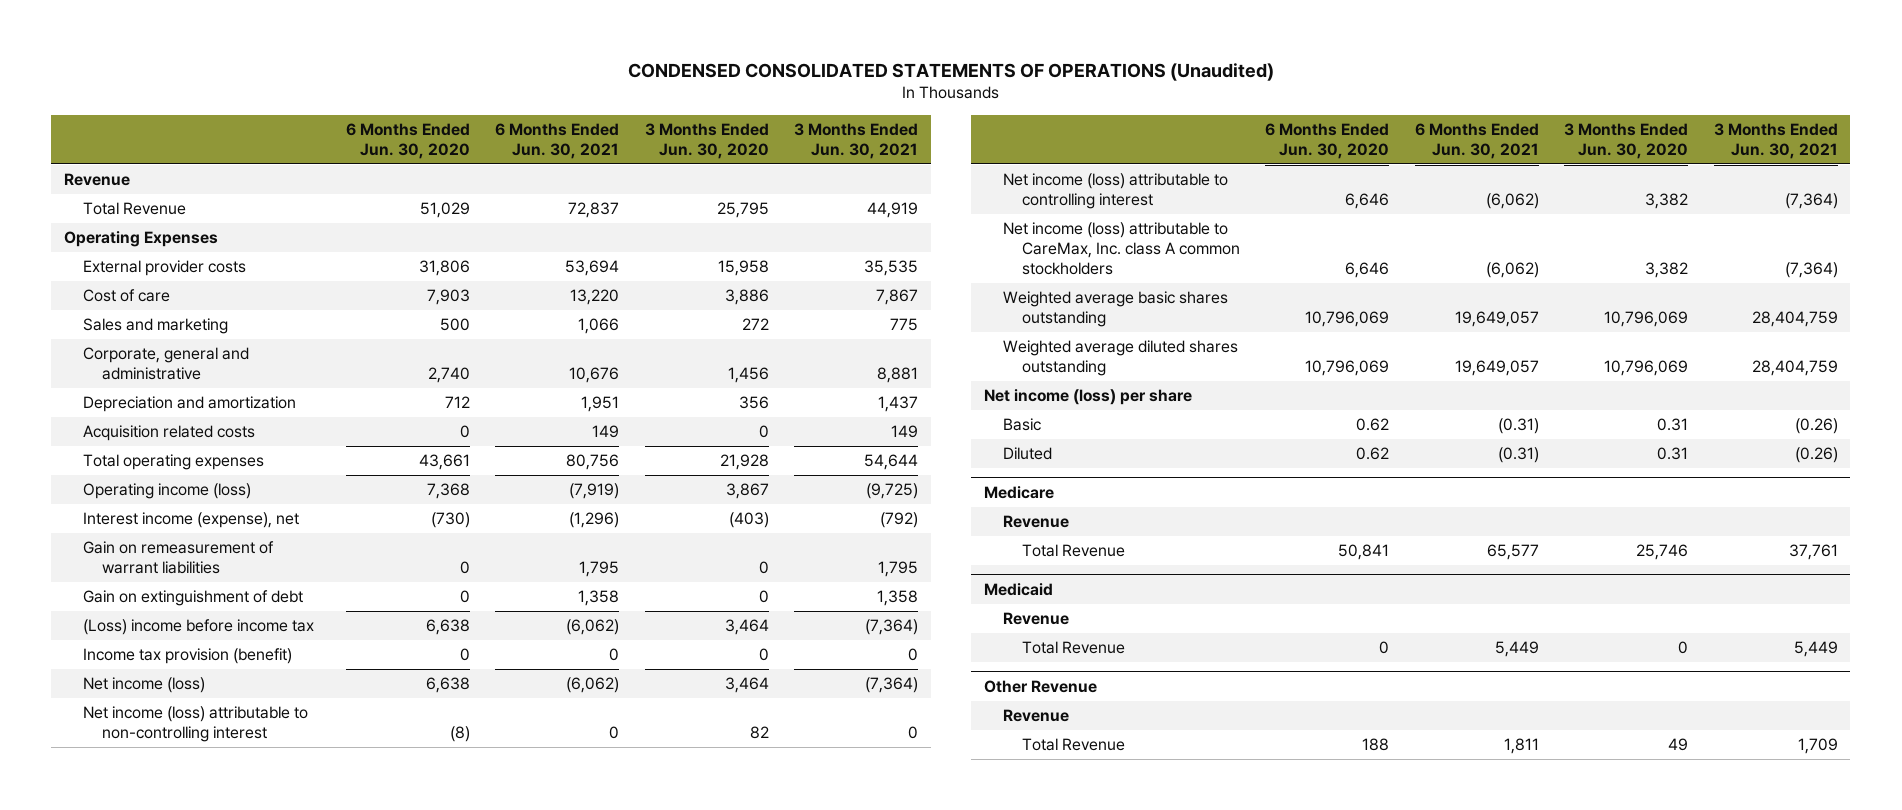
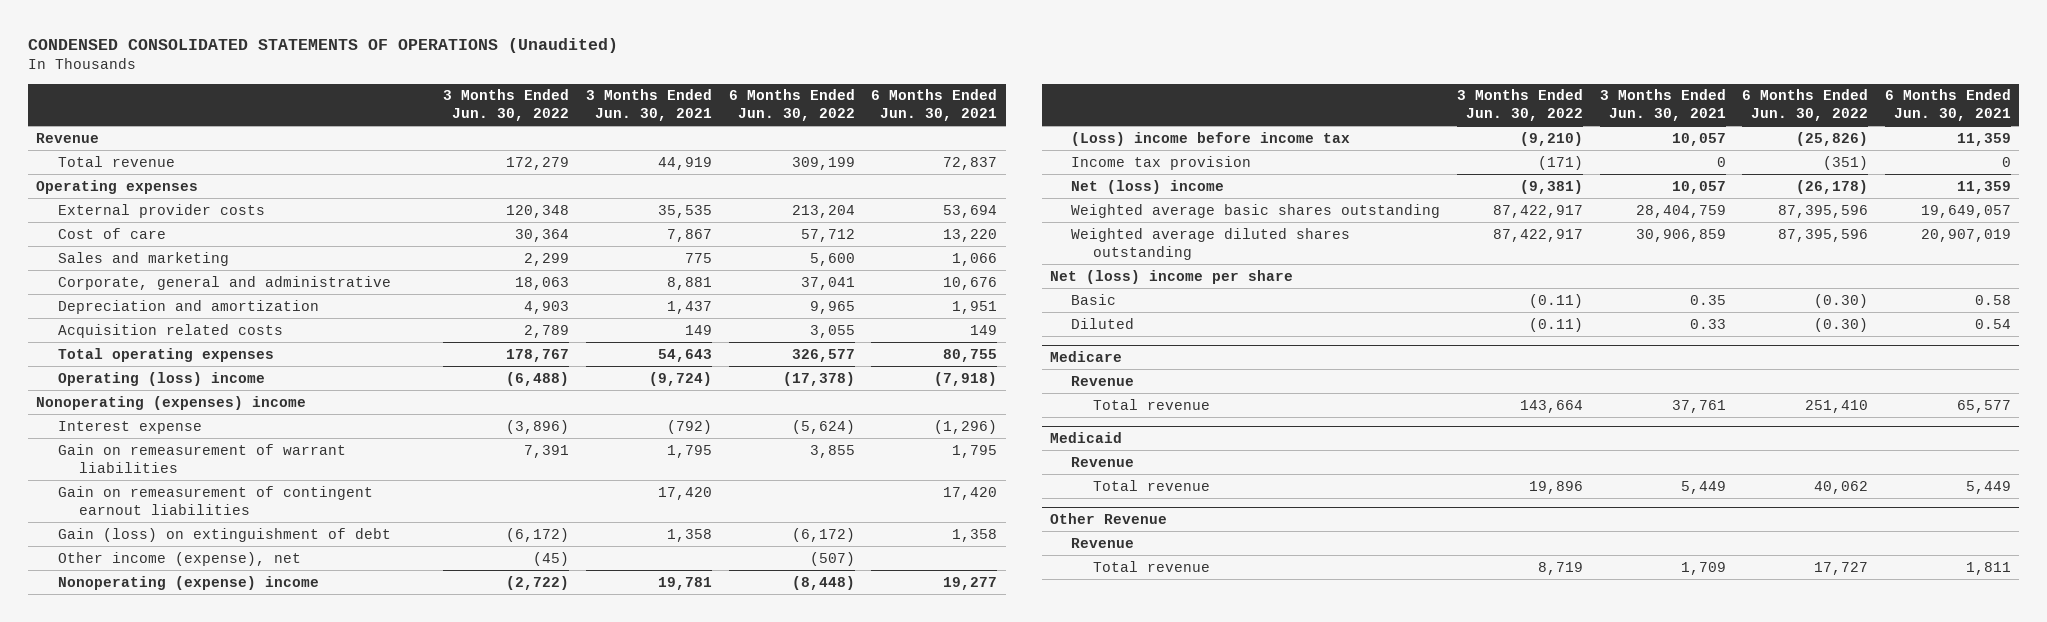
- | 6 Months Ended Jun. 30, 2020 | 6 Months Ended Jun. 30, 2021 | 3 Months Ended Jun. 30, 2020 | 3 Months Ended Jun. 30, 2021
+ | 3 Months Ended Jun. 30, 2022 | 3 Months Ended Jun. 30, 2021 | 6 Months Ended Jun. 30, 2022 | 6 Months Ended Jun. 30, 2021
- Total Revenue | 51,029 | 72,837 | 25,795 | 44,919
- Operating Expenses
+ Total revenue | 172,279 | 44,919 | 309,199 | 72,837
+ Operating expenses
- Total operating expenses | 43,661 | 80,756 | 21,928 | 54,644
- Operating income (loss) | 7,368 | (7,919) | 3,867 | (9,725)
- Interest income (expense), net | (730) | (1,296) | (403) | (792)
+ Total operating expenses | 178,767 | 54,643 | 326,577 | 80,755
+ Operating (loss) income | (6,488) | (9,724) | (17,378) | (7,918)
+ Nonoperating (expenses) income
+ Interest expense | (3,896) | (792) | (5,624) | (1,296)
- Gain on extinguishment of debt | 0 | 1,358 | 0 | 1,358
- (Loss) income before income tax | 6,638 | (6,062) | 3,464 | (7,364)
- Income tax provision (benefit) | 0 | 0 | 0 | 0
- Net income (loss) | 6,638 | (6,062) | 3,464 | (7,364)
- Net income (loss) attributable to non-controlling interest | (8) | 0 | 82 | 0
- Net income (loss) attributable to controlling interest | 6,646 | (6,062) | 3,382 | (7,364)
- Net income (loss) attributable to CareMax, Inc. class A common stockholders | 6,646 | (6,062) | 3,382 | (7,364)
+ Gain on remeasurement of contingent earnout liabilities | | 17,420 | | 17,420
+ Gain (loss) on extinguishment of debt | (6,172) | 1,358 | (6,172) | 1,358
+ Other income (expense), net | (45) | | (507) |
+ Nonoperating (expense) income | (2,722) | 19,781 | (8,448) | 19,277
+ (Loss) income before income tax | (9,210) | 10,057 | (25,826) | 11,359
+ Income tax provision | (171) | 0 | (351) | 0
+ Net (loss) income | (9,381) | 10,057 | (26,178) | 11,359
- Weighted average diluted shares outstanding | 10,796,069 | 19,649,057 | 10,796,069 | 28,404,759
- Net income (loss) per share
- Basic | 0.62 | (0.31) | 0.31 | (0.26)
- Diluted | 0.62 | (0.31) | 0.31 | (0.26)
+ Weighted average diluted shares outstanding | 87,422,917 | 30,906,859 | 87,395,596 | 20,907,019
+ Net (loss) income per share
+ Basic | (0.11) | 0.35 | (0.30) | 0.58
+ Diluted | (0.11) | 0.33 | (0.30) | 0.54
@ Medicare
- Total Revenue | 50,841 | 65,577 | 25,746 | 37,761
+ Total revenue | 143,664 | 37,761 | 251,410 | 65,577
@ Medicaid
- Total Revenue | 0 | 5,449 | 0 | 5,449
+ Total revenue | 19,896 | 5,449 | 40,062 | 5,449
@ Other Revenue
- Total Revenue | 188 | 1,811 | 49 | 1,709
+ Total revenue | 8,719 | 1,709 | 17,727 | 1,811

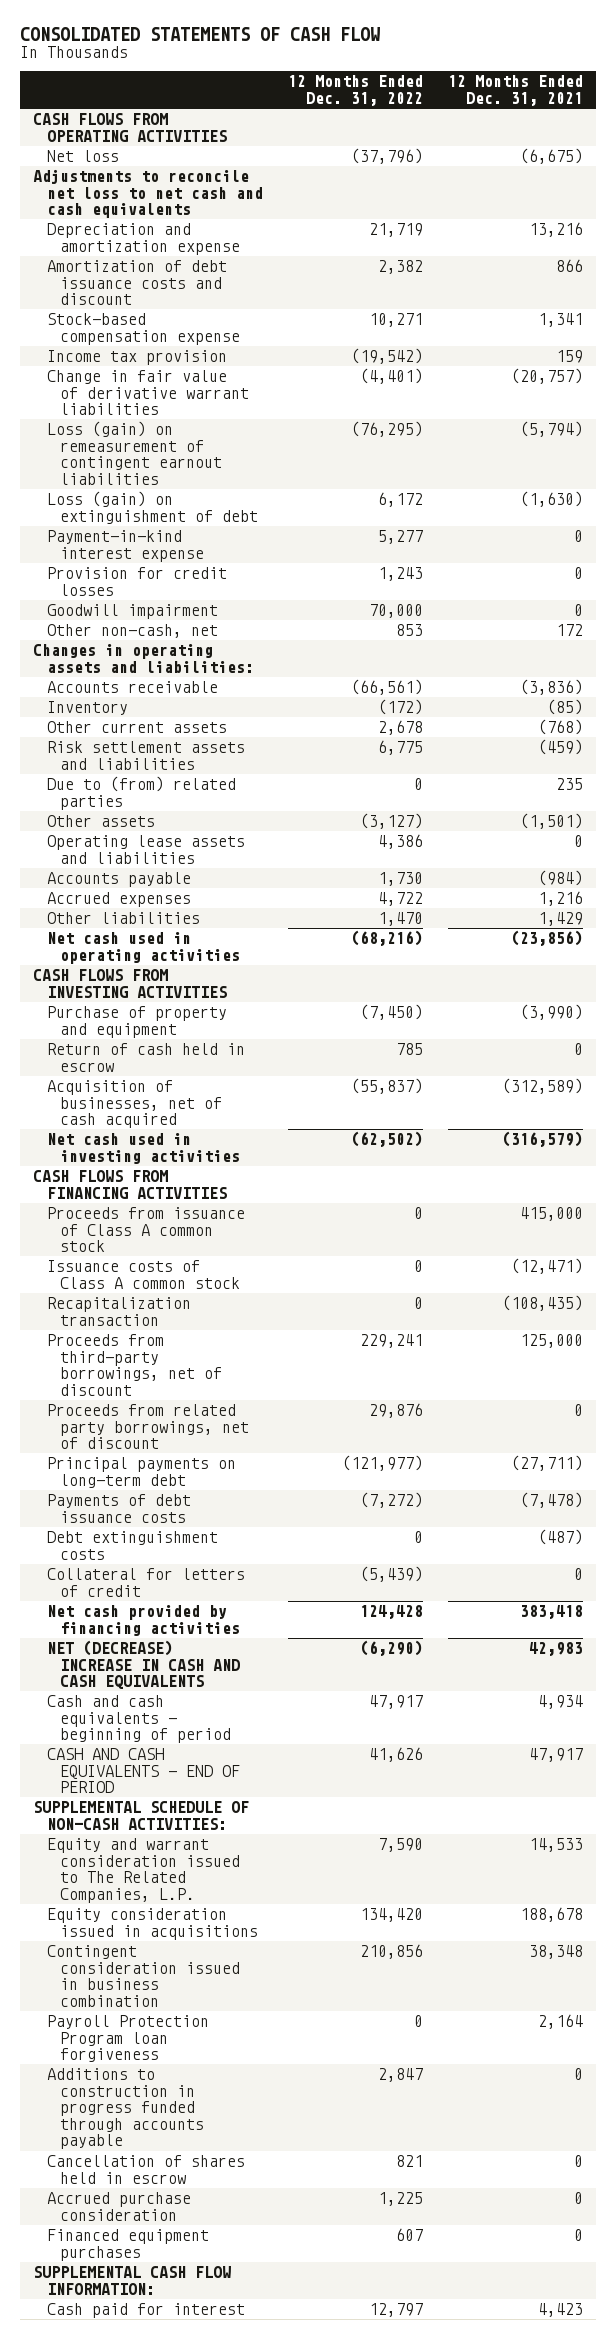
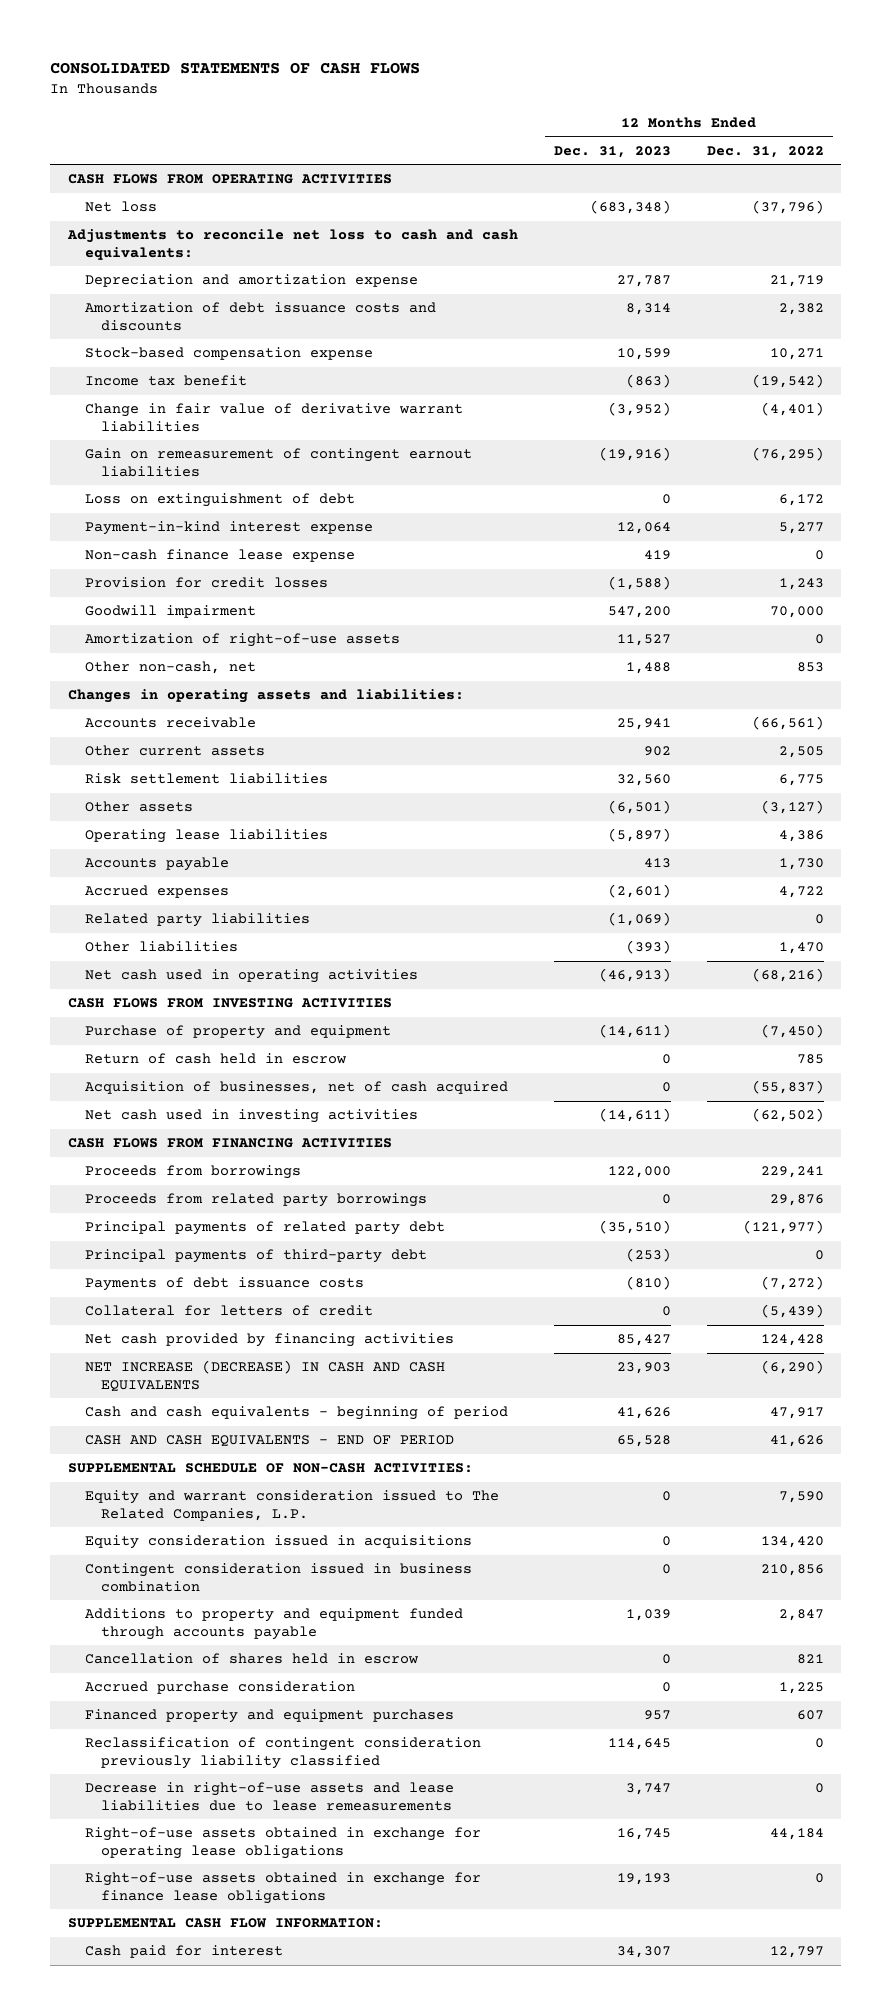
- CONSOLIDATED STATEMENTS OF CASH FLOW
+ CONSOLIDATED STATEMENTS OF CASH FLOWS
- | 12 Months Ended Dec. 31, 2022 | 12 Months Ended Dec. 31, 2021
+ | 12 Months Ended Dec. 31, 2023 | 12 Months Ended Dec. 31, 2022
- Adjustments to reconcile net loss to net cash and cash equivalents
+ Adjustments to reconcile net loss to cash and cash equivalents:
- Amortization of debt issuance costs and discount | 2,382 | 866
+ Amortization of debt issuance costs and discounts | 8,314 | 2,382
- Income tax provision | (19,542) | 159
+ Income tax benefit | (863) | (19,542)
- Loss (gain) on remeasurement of contingent earnout liabilities | (76,295) | (5,794)
- Loss (gain) on extinguishment of debt | 6,172 | (1,630)
+ Gain on remeasurement of contingent earnout liabilities | (19,916) | (76,295)
+ Loss on extinguishment of debt | 0 | 6,172
+ Non-cash finance lease expense | 419 | 0
+ Amortization of right-of-use assets | 11,527 | 0
- Inventory | (172) | (85)
- Other current assets | 2,678 | (768)
- Risk settlement assets and liabilities | 6,775 | (459)
- Due to (from) related parties | 0 | 235
+ Other current assets | 902 | 2,505
+ Risk settlement liabilities | 32,560 | 6,775
- Operating lease assets and liabilities | 4,386 | 0
+ Operating lease liabilities | (5,897) | 4,386
+ Related party liabilities | (1,069) | 0
- Proceeds from issuance of Class A common stock | 0 | 415,000
- Issuance costs of Class A common stock | 0 | (12,471)
- Recapitalization transaction | 0 | (108,435)
- Proceeds from third-party borrowings, net of discount | 229,241 | 125,000
- Proceeds from related party borrowings, net of discount | 29,876 | 0
- Principal payments on long-term debt | (121,977) | (27,711)
+ Proceeds from borrowings | 122,000 | 229,241
+ Proceeds from related party borrowings | 0 | 29,876
+ Principal payments of related party debt | (35,510) | (121,977)
+ Principal payments of third-party debt | (253) | 0
- Debt extinguishment costs | 0 | (487)
- NET (DECREASE) INCREASE IN CASH AND CASH EQUIVALENTS | (6,290) | 42,983
+ NET INCREASE (DECREASE) IN CASH AND CASH EQUIVALENTS | 23,903 | (6,290)
- Payroll Protection Program loan forgiveness | 0 | 2,164
- Additions to construction in progress funded through accounts payable | 2,847 | 0
+ Additions to property and equipment funded through accounts payable | 1,039 | 2,847
- Financed equipment purchases | 607 | 0
+ Financed property and equipment purchases | 957 | 607
+ Reclassification of contingent consideration previously liability classified | 114,645 | 0
+ Decrease in right-of-use assets and lease liabilities due to lease remeasurements | 3,747 | 0
+ Right-of-use assets obtained in exchange for operating lease obligations | 16,745 | 44,184
+ Right-of-use assets obtained in exchange for finance lease obligations | 19,193 | 0

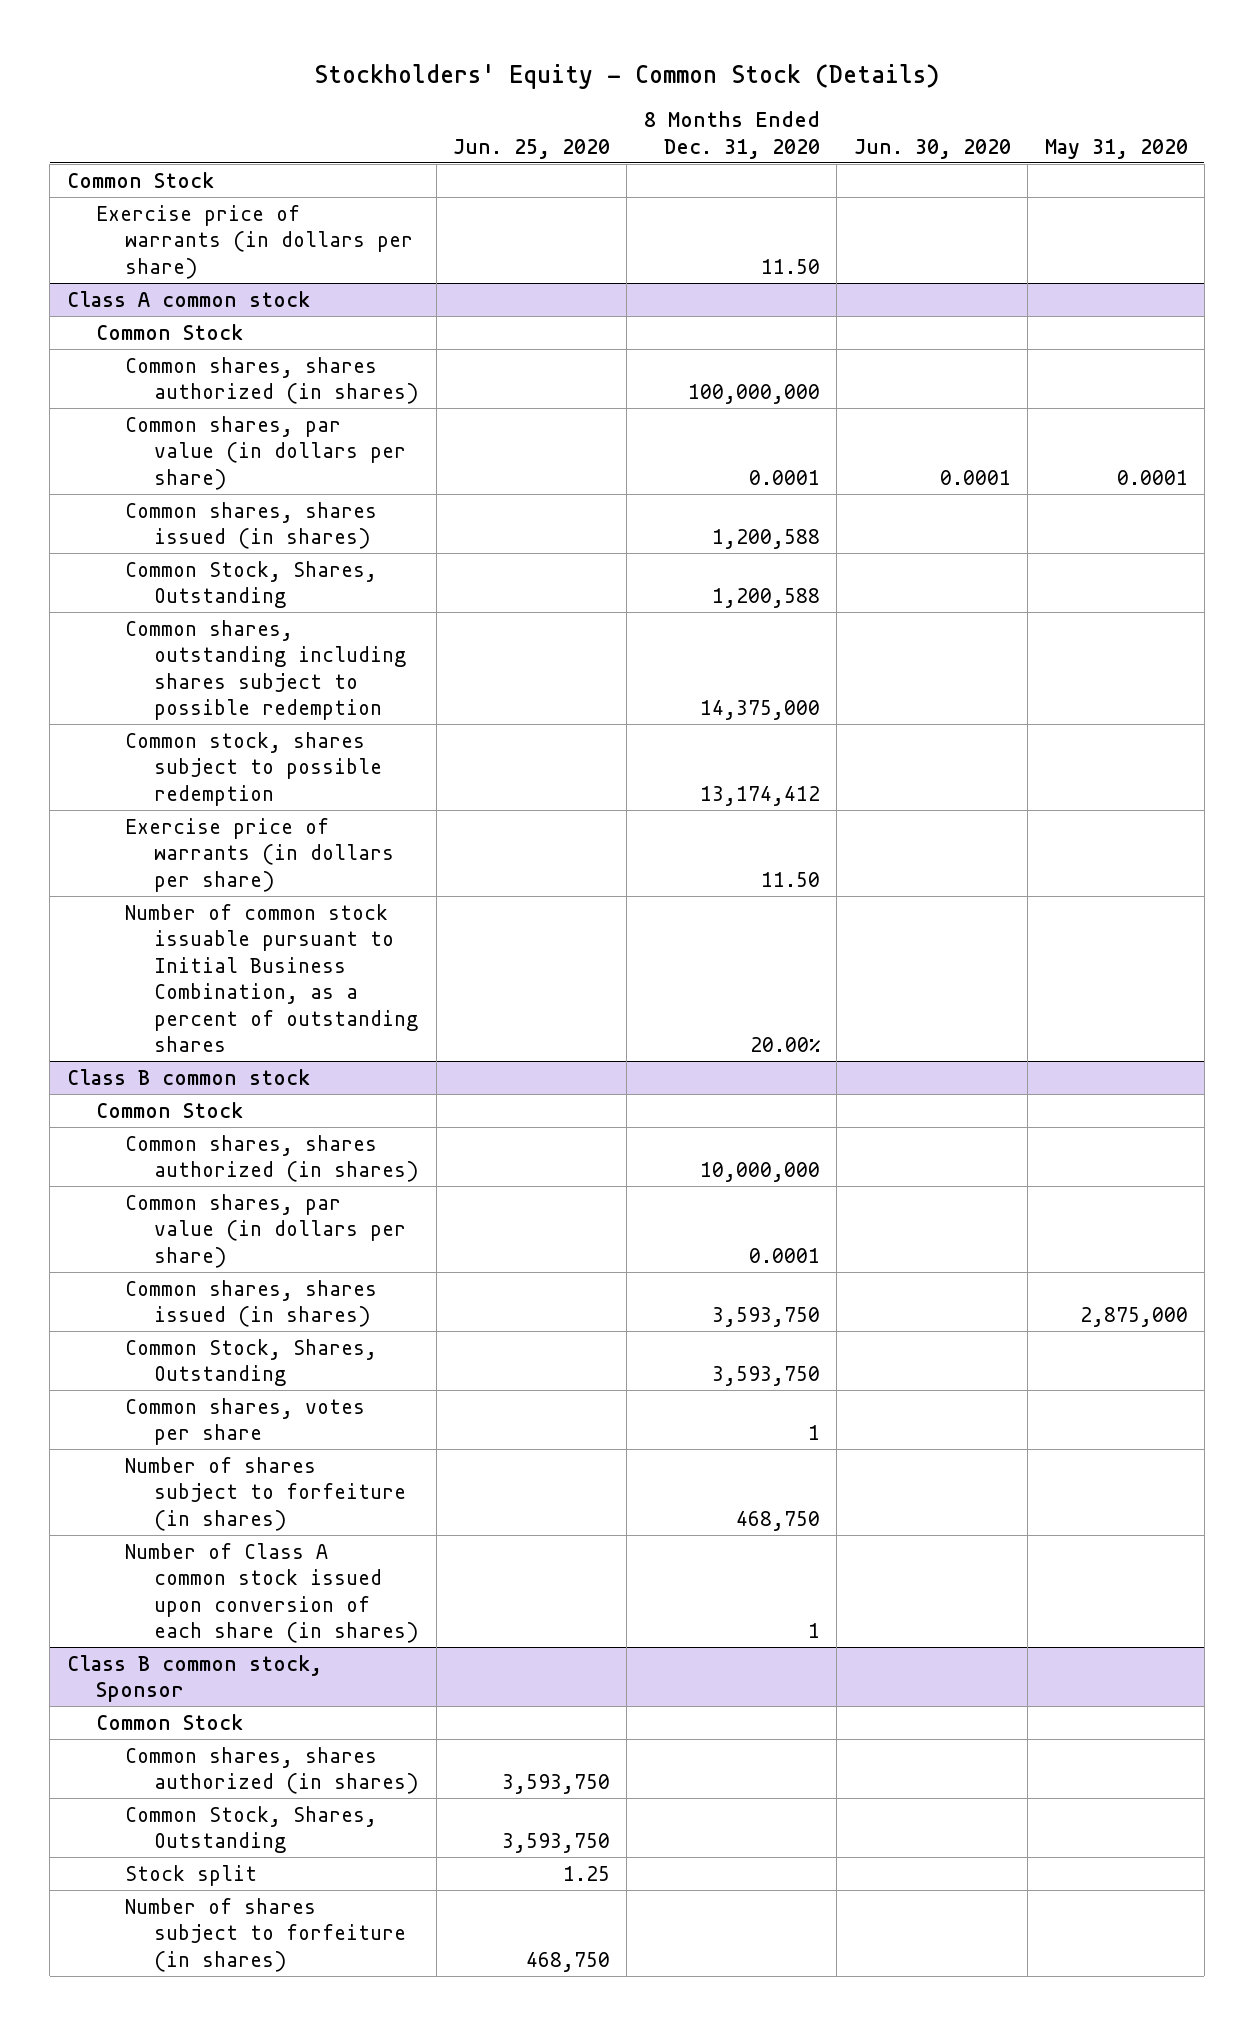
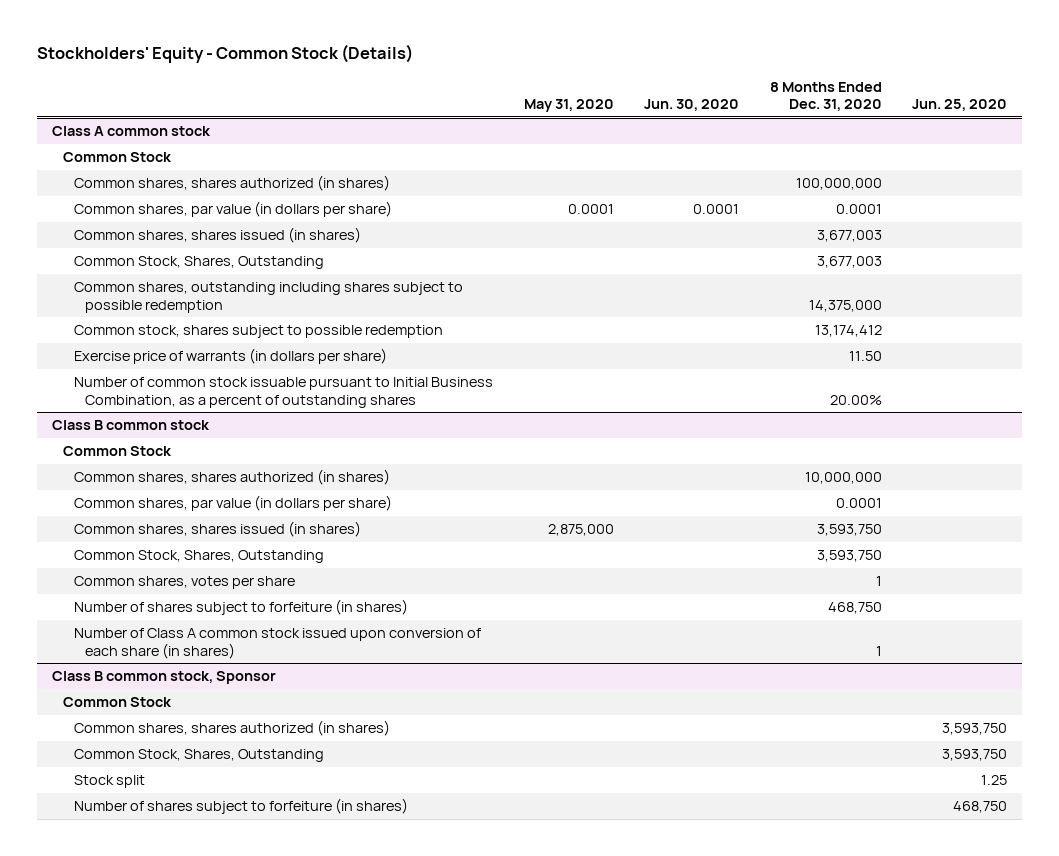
- | Jun. 25, 2020 | 8 Months Ended Dec. 31, 2020 | Jun. 30, 2020 | May 31, 2020
+ | May 31, 2020 | Jun. 30, 2020 | 8 Months Ended Dec. 31, 2020 | Jun. 25, 2020
- Common Stock
- Exercise price of warrants (in dollars per share) | | 11.50 | |
@ Class A common stock
- Common shares, shares issued (in shares) | | 1,200,588 | |
- Common Stock, Shares, Outstanding | | 1,200,588 | |
+ Common shares, shares issued (in shares) | | | 3,677,003 |
+ Common Stock, Shares, Outstanding | | | 3,677,003 |

